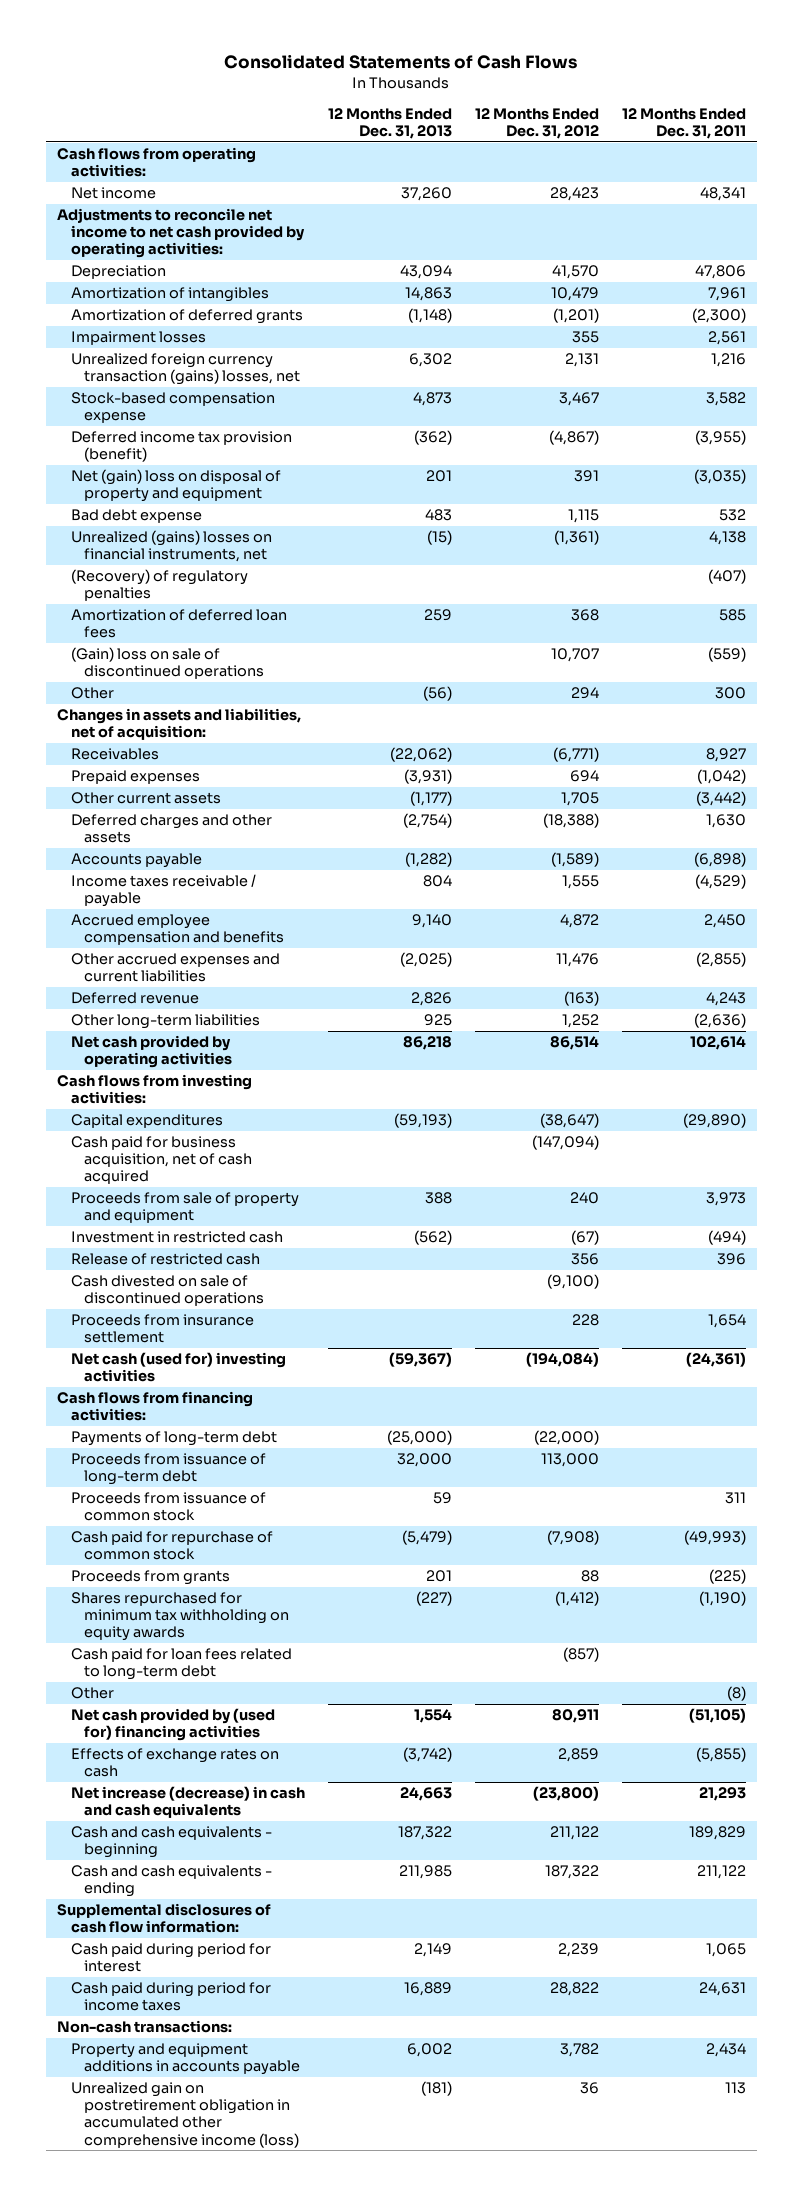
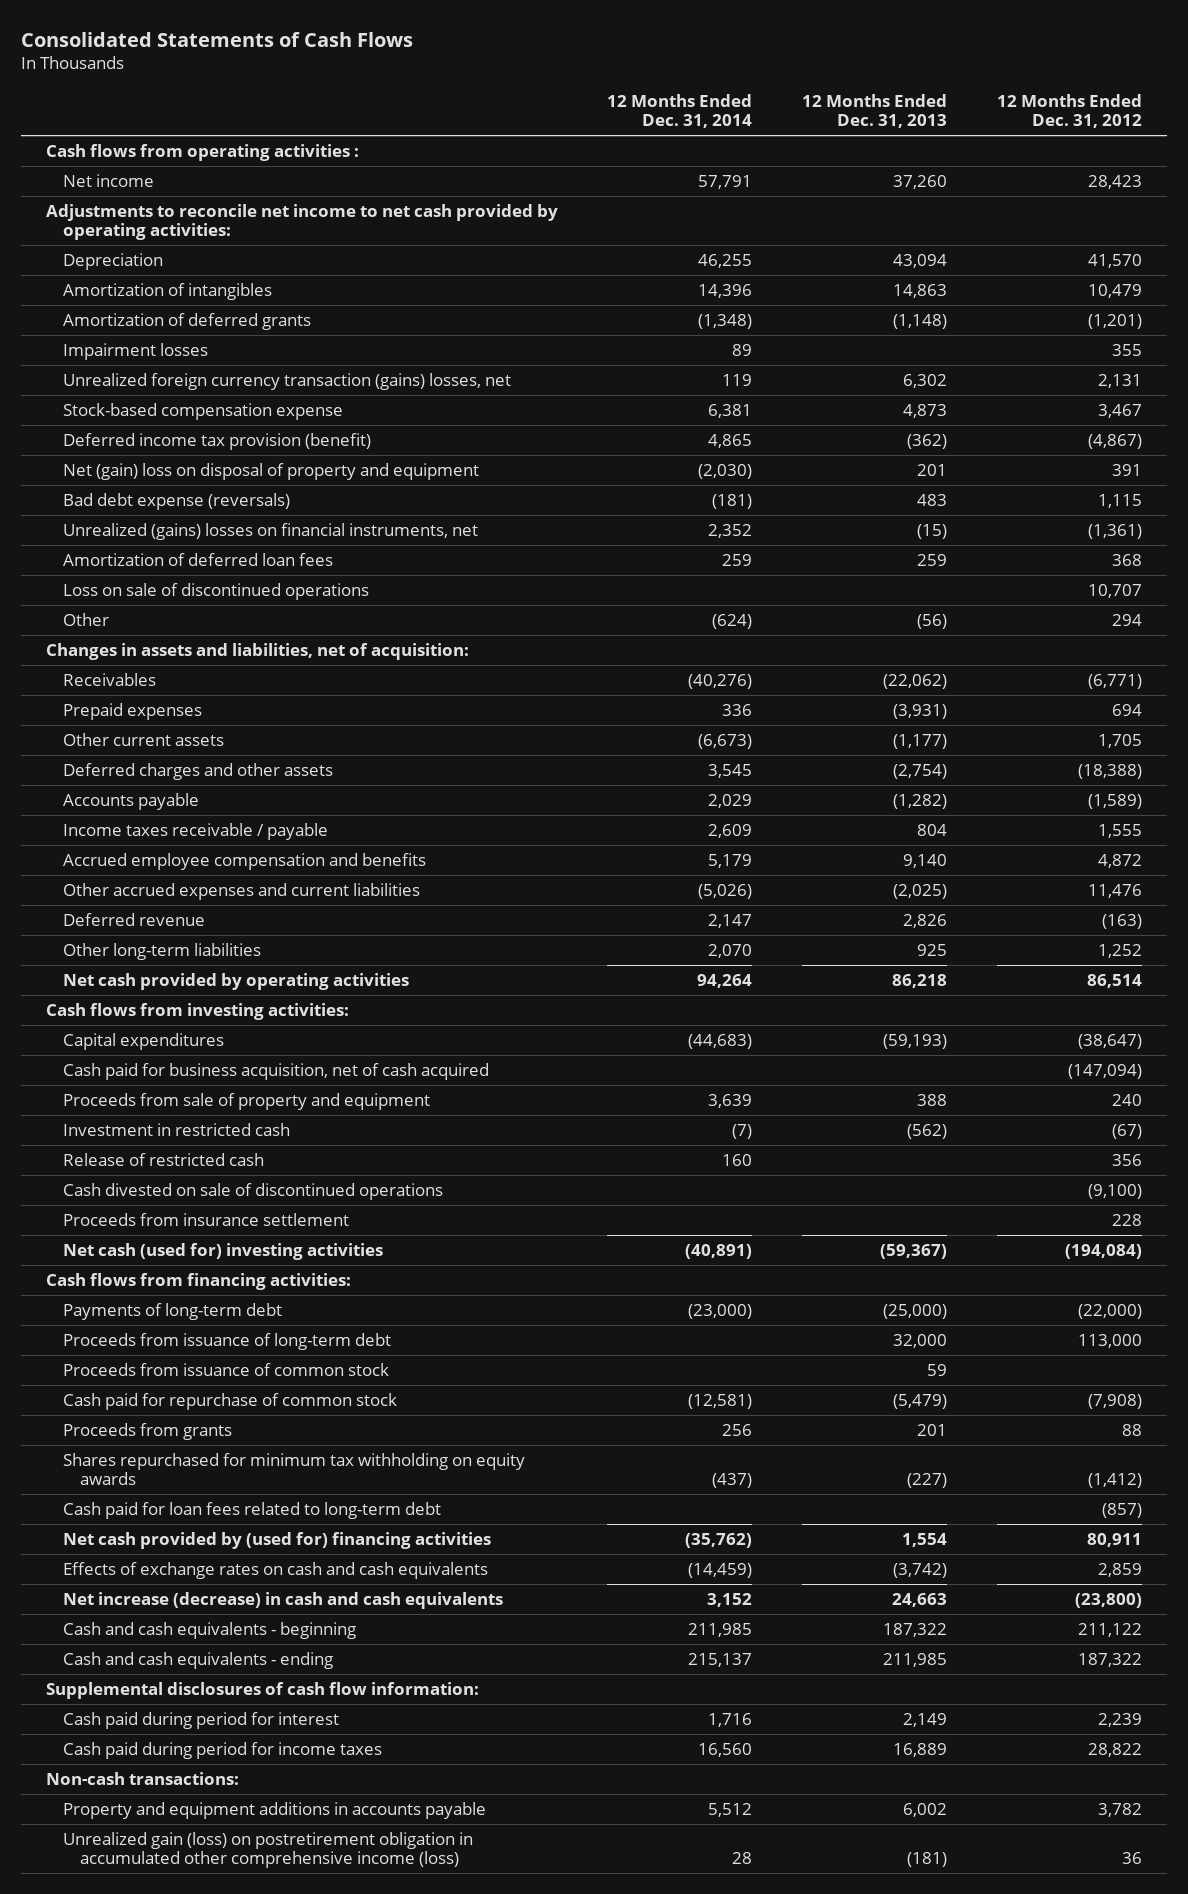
- | 12 Months Ended Dec. 31, 2013 | 12 Months Ended Dec. 31, 2012 | 12 Months Ended Dec. 31, 2011
+ | 12 Months Ended Dec. 31, 2014 | 12 Months Ended Dec. 31, 2013 | 12 Months Ended Dec. 31, 2012
- Cash flows from operating activities:
+ Cash flows from operating activities :
- Bad debt expense | 483 | 1,115 | 532
+ Bad debt expense (reversals) | (181) | 483 | 1,115
- (Recovery) of regulatory penalties | | | (407)
- (Gain) loss on sale of discontinued operations | | 10,707 | (559)
+ Loss on sale of discontinued operations | | | 10,707
- Other | | | (8)
- Effects of exchange rates on cash | (3,742) | 2,859 | (5,855)
+ Effects of exchange rates on cash and cash equivalents | (14,459) | (3,742) | 2,859
- Unrealized gain on postretirement obligation in accumulated other comprehensive income (loss) | (181) | 36 | 113
+ Unrealized gain (loss) on postretirement obligation in accumulated other comprehensive income (loss) | 28 | (181) | 36

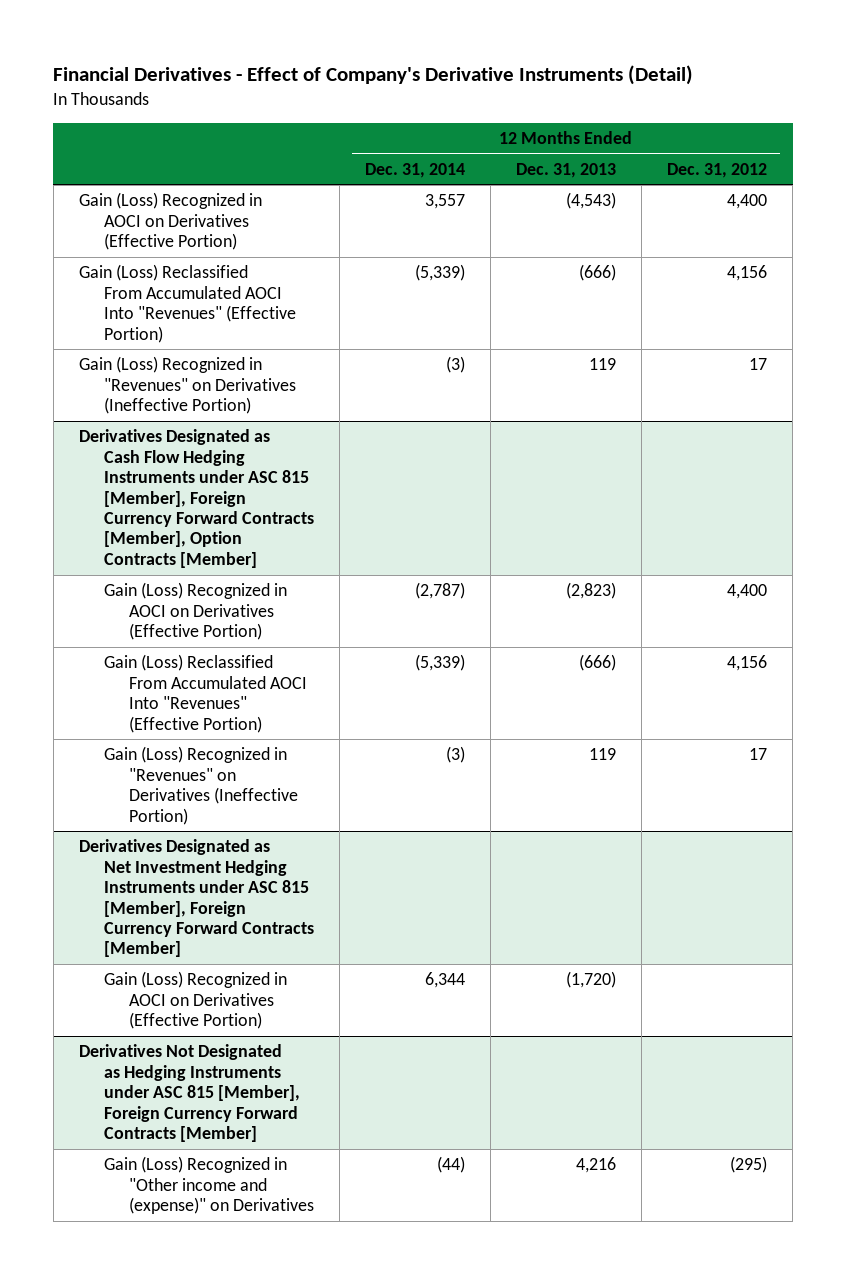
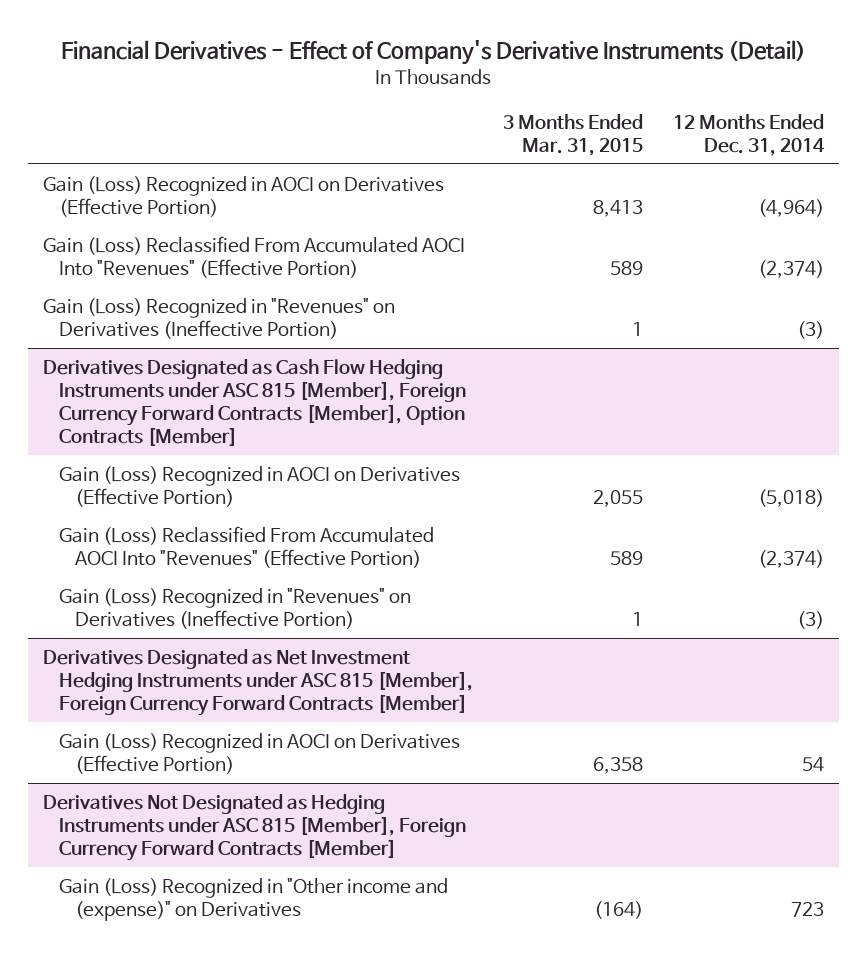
- | 12 Months Ended Dec. 31, 2014 | 12 Months Ended Dec. 31, 2013 | 12 Months Ended Dec. 31, 2012
+ | 3 Months Ended Mar. 31, 2015 | 12 Months Ended Dec. 31, 2014
- Gain (Loss) Recognized in AOCI on Derivatives (Effective Portion) | 3,557 | (4,543) | 4,400
- Gain (Loss) Reclassified From Accumulated AOCI Into "Revenues" (Effective Portion) | (5,339) | (666) | 4,156
+ Gain (Loss) Recognized in AOCI on Derivatives (Effective Portion) | 8,413 | (4,964)
+ Gain (Loss) Reclassified From Accumulated AOCI Into "Revenues" (Effective Portion) | 589 | (2,374)
@ Derivatives Designated as Cash Flow Hedging Instruments under ASC 815 [Member], Foreign Currency Forward Contracts [Member], Option Contracts [Member]
- Gain (Loss) Recognized in AOCI on Derivatives (Effective Portion) | (2,787) | (2,823) | 4,400
- Gain (Loss) Reclassified From Accumulated AOCI Into "Revenues" (Effective Portion) | (5,339) | (666) | 4,156
+ Gain (Loss) Recognized in AOCI on Derivatives (Effective Portion) | 2,055 | (5,018)
+ Gain (Loss) Reclassified From Accumulated AOCI Into "Revenues" (Effective Portion) | 589 | (2,374)
@ Derivatives Designated as Net Investment Hedging Instruments under ASC 815 [Member], Foreign Currency Forward Contracts [Member]
- Gain (Loss) Recognized in AOCI on Derivatives (Effective Portion) | 6,344 | (1,720) |
+ Gain (Loss) Recognized in AOCI on Derivatives (Effective Portion) | 6,358 | 54
@ Derivatives Not Designated as Hedging Instruments under ASC 815 [Member], Foreign Currency Forward Contracts [Member]
- Gain (Loss) Recognized in "Other income and (expense)" on Derivatives | (44) | 4,216 | (295)
+ Gain (Loss) Recognized in "Other income and (expense)" on Derivatives | (164) | 723

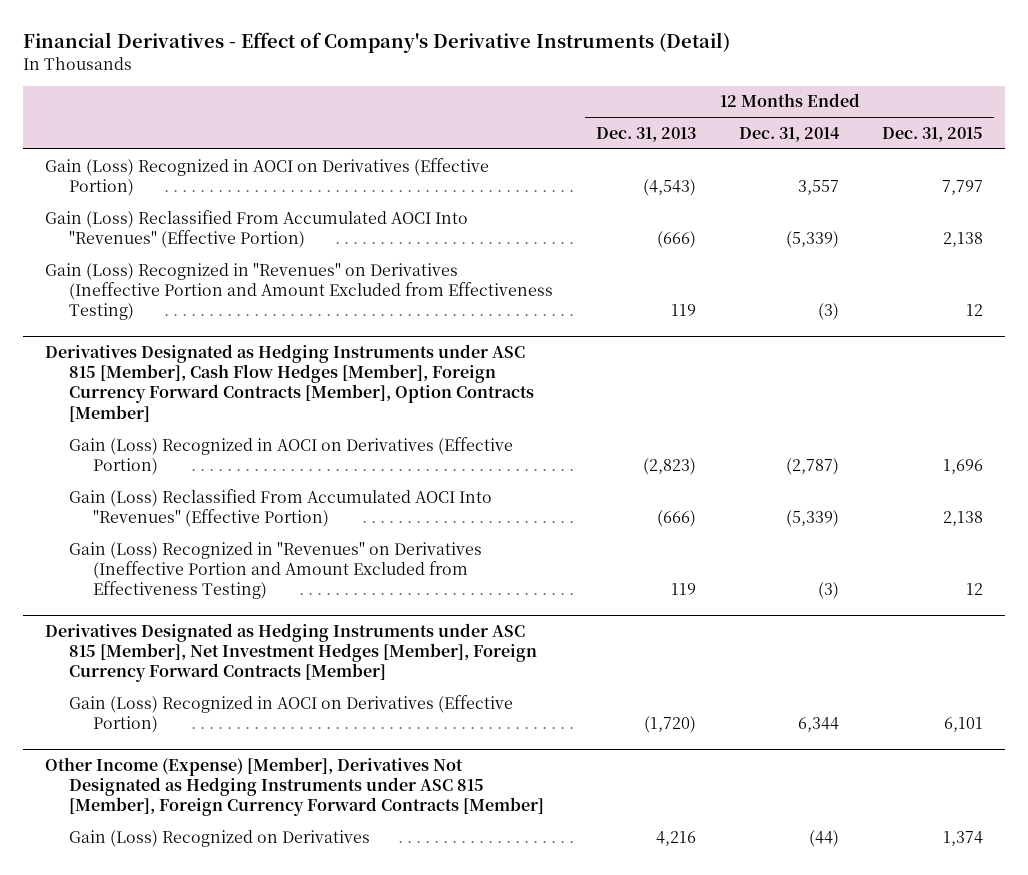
- | 3 Months Ended Mar. 31, 2015 | 12 Months Ended Dec. 31, 2014
+ | 12 Months Ended Dec. 31, 2013 | 12 Months Ended Dec. 31, 2014 | 12 Months Ended Dec. 31, 2015
- Gain (Loss) Recognized in AOCI on Derivatives (Effective Portion) | 8,413 | (4,964)
- Gain (Loss) Reclassified From Accumulated AOCI Into "Revenues" (Effective Portion) | 589 | (2,374)
- Gain (Loss) Recognized in "Revenues" on Derivatives (Ineffective Portion) | 1 | (3)
- Derivatives Designated as Cash Flow Hedging Instruments under ASC 815 [Member], Foreign Currency Forward Contracts [Member], Option Contracts [Member]
- Gain (Loss) Recognized in AOCI on Derivatives (Effective Portion) | 2,055 | (5,018)
- Gain (Loss) Reclassified From Accumulated AOCI Into "Revenues" (Effective Portion) | 589 | (2,374)
- Gain (Loss) Recognized in "Revenues" on Derivatives (Ineffective Portion) | 1 | (3)
- Derivatives Designated as Net Investment Hedging Instruments under ASC 815 [Member], Foreign Currency Forward Contracts [Member]
- Gain (Loss) Recognized in AOCI on Derivatives (Effective Portion) | 6,358 | 54
- Derivatives Not Designated as Hedging Instruments under ASC 815 [Member], Foreign Currency Forward Contracts [Member]
- Gain (Loss) Recognized in "Other income and (expense)" on Derivatives | (164) | 723
+ Gain (Loss) Recognized in AOCI on Derivatives (Effective Portion) | (4,543) | 3,557 | 7,797
+ Gain (Loss) Reclassified From Accumulated AOCI Into "Revenues" (Effective Portion) | (666) | (5,339) | 2,138
+ Gain (Loss) Recognized in "Revenues" on Derivatives (Ineffective Portion and Amount Excluded from Effectiveness Testing) | 119 | (3) | 12
+ Derivatives Designated as Hedging Instruments under ASC 815 [Member], Cash Flow Hedges [Member], Foreign Currency Forward Contracts [Member], Option Contracts [Member]
+ Gain (Loss) Recognized in AOCI on Derivatives (Effective Portion) | (2,823) | (2,787) | 1,696
+ Gain (Loss) Reclassified From Accumulated AOCI Into "Revenues" (Effective Portion) | (666) | (5,339) | 2,138
+ Gain (Loss) Recognized in "Revenues" on Derivatives (Ineffective Portion and Amount Excluded from Effectiveness Testing) | 119 | (3) | 12
+ Derivatives Designated as Hedging Instruments under ASC 815 [Member], Net Investment Hedges [Member], Foreign Currency Forward Contracts [Member]
+ Gain (Loss) Recognized in AOCI on Derivatives (Effective Portion) | (1,720) | 6,344 | 6,101
+ Other Income (Expense) [Member], Derivatives Not Designated as Hedging Instruments under ASC 815 [Member], Foreign Currency Forward Contracts [Member]
+ Gain (Loss) Recognized on Derivatives | 4,216 | (44) | 1,374

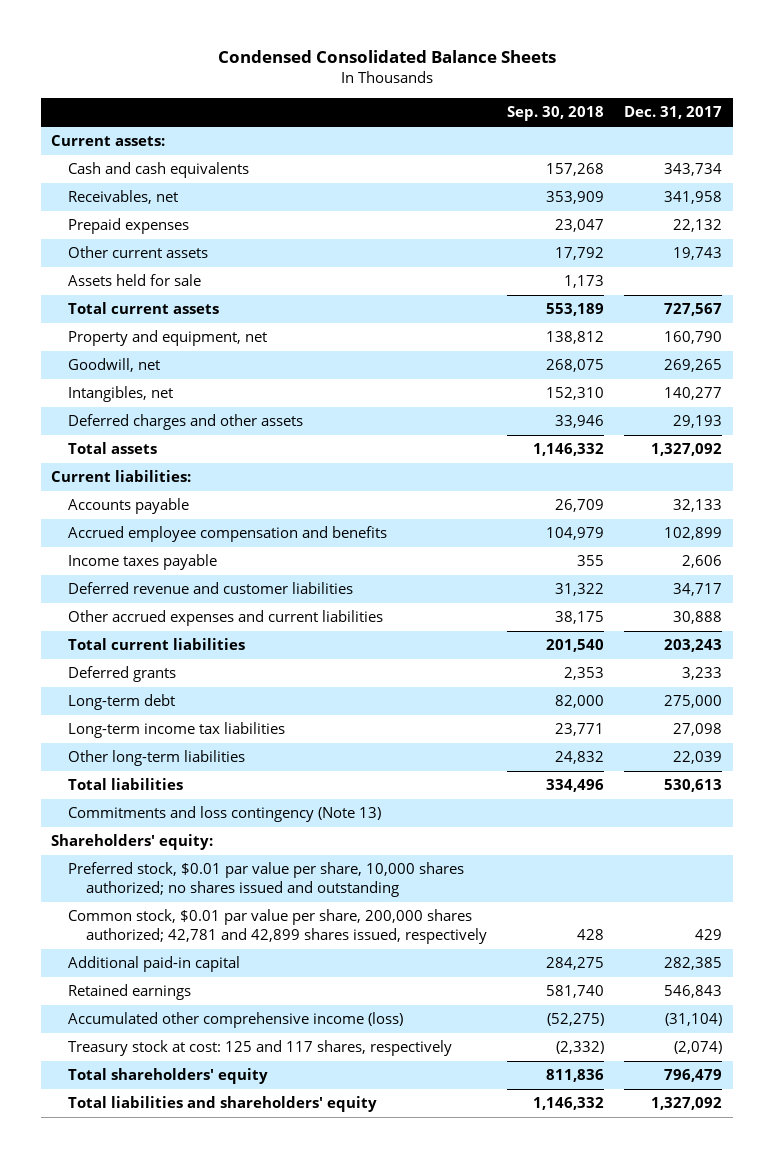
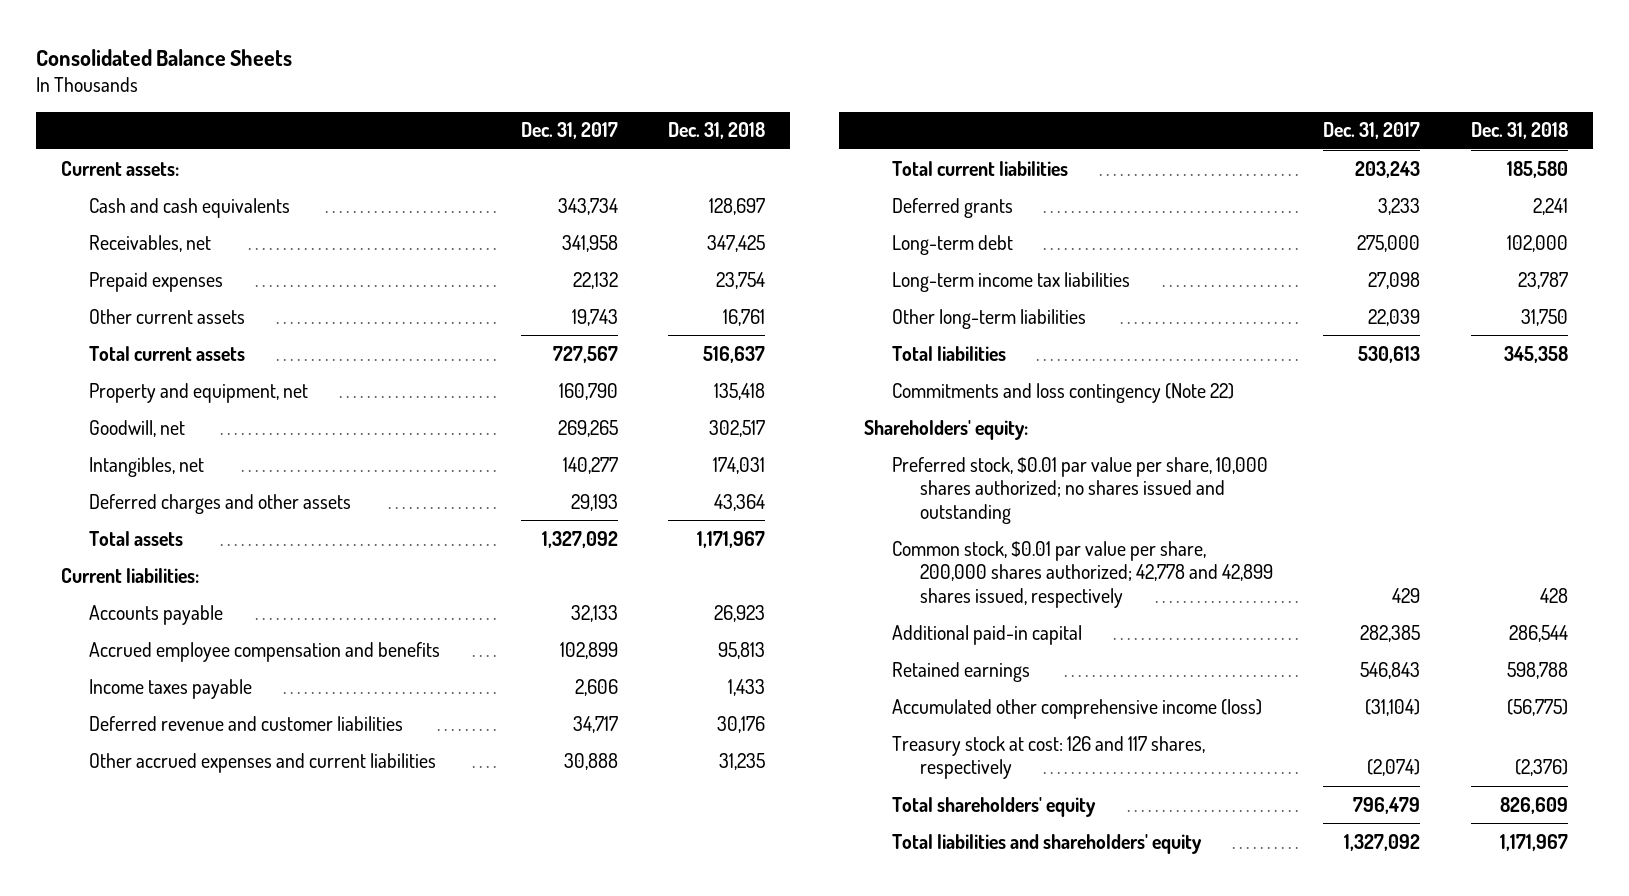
- Condensed Consolidated Balance Sheets
+ Consolidated Balance Sheets
- | Sep. 30, 2018 | Dec. 31, 2017
+ | Dec. 31, 2017 | Dec. 31, 2018
- Assets held for sale | 1,173 |
- Commitments and loss contingency (Note 13)
+ Commitments and loss contingency (Note 22)
- Common stock, $0.01 par value per share, 200,000 shares authorized; 42,781 and 42,899 shares issued, respectively | 428 | 429
+ Common stock, $0.01 par value per share, 200,000 shares authorized; 42,778 and 42,899 shares issued, respectively | 429 | 428
- Treasury stock at cost: 125 and 117 shares, respectively | (2,332) | (2,074)
+ Treasury stock at cost: 126 and 117 shares, respectively | (2,074) | (2,376)

